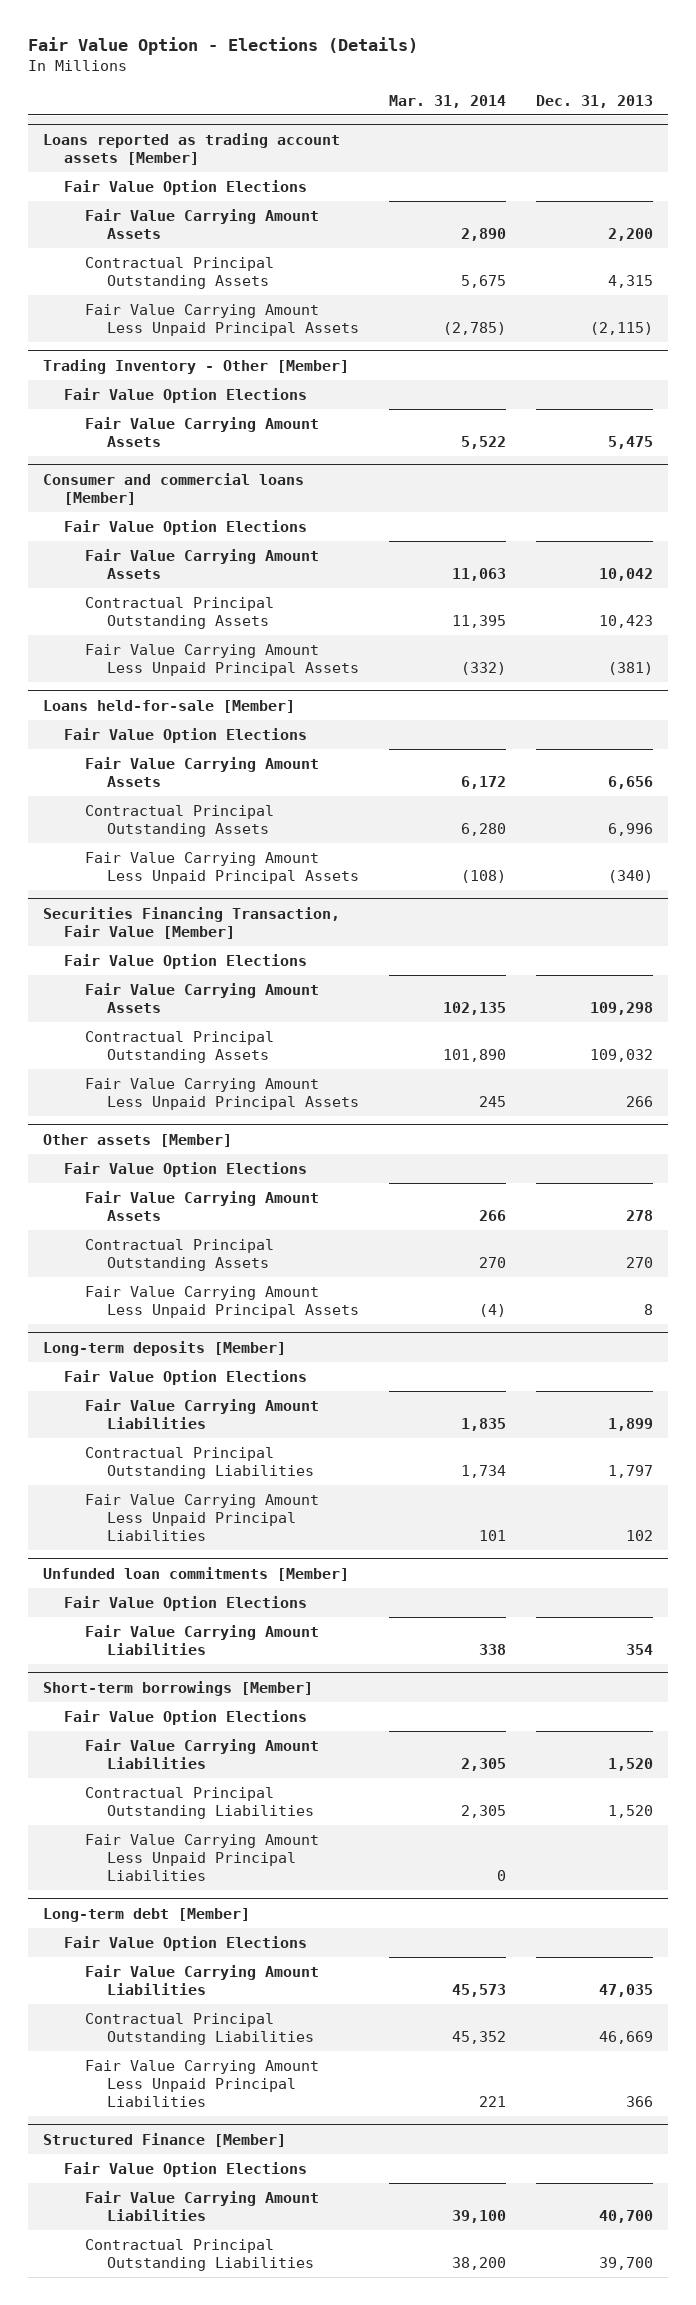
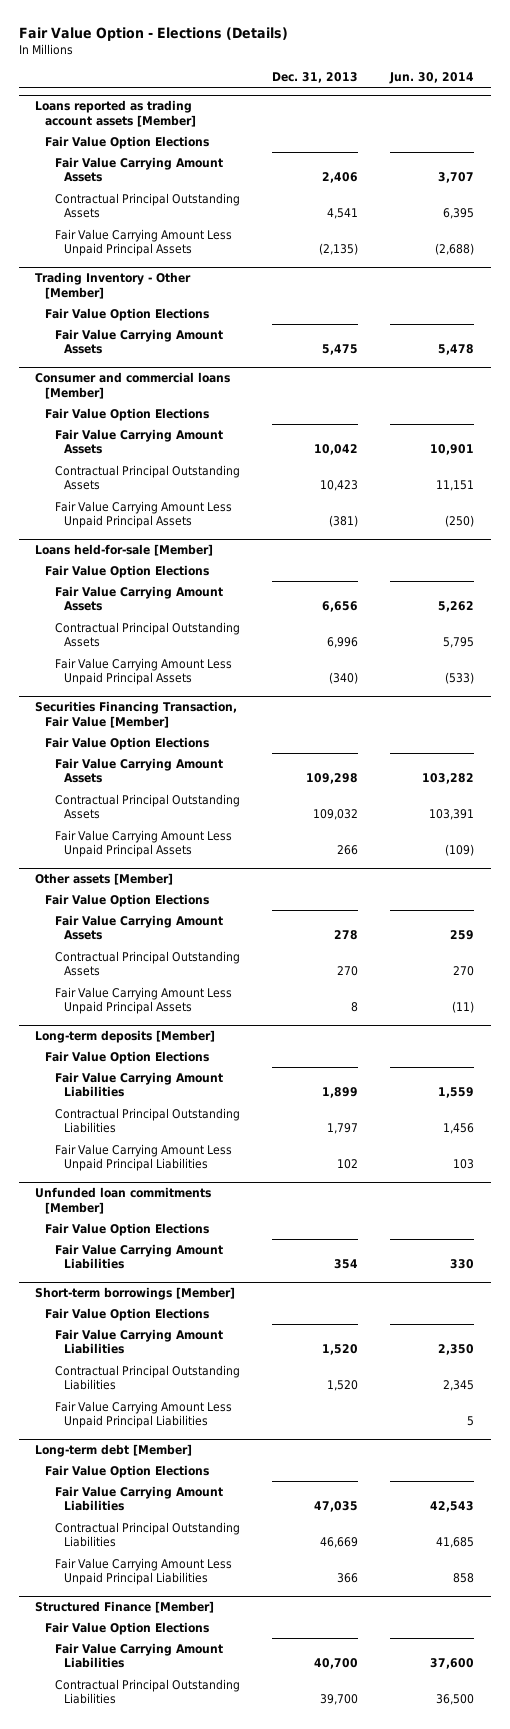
- | Mar. 31, 2014 | Dec. 31, 2013
+ | Dec. 31, 2013 | Jun. 30, 2014
@ Loans reported as trading account assets [Member]
- Fair Value Carrying Amount Assets | 2,890 | 2,200
- Contractual Principal Outstanding Assets | 5,675 | 4,315
- Fair Value Carrying Amount Less Unpaid Principal Assets | (2,785) | (2,115)
+ Fair Value Carrying Amount Assets | 2,406 | 3,707
+ Contractual Principal Outstanding Assets | 4,541 | 6,395
+ Fair Value Carrying Amount Less Unpaid Principal Assets | (2,135) | (2,688)

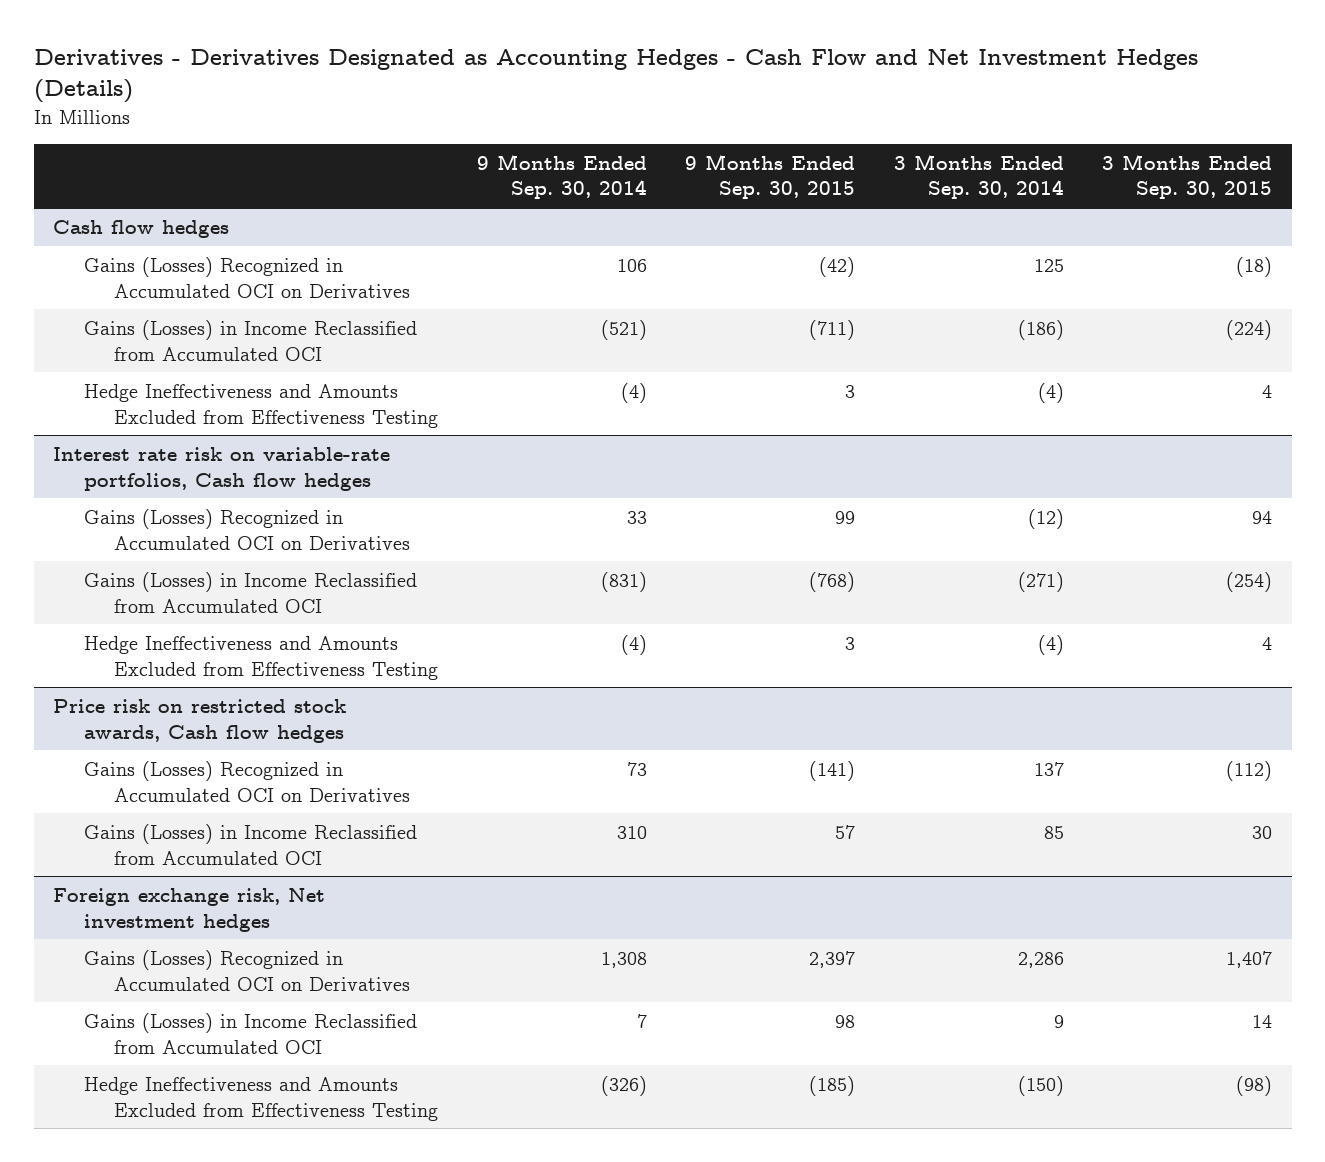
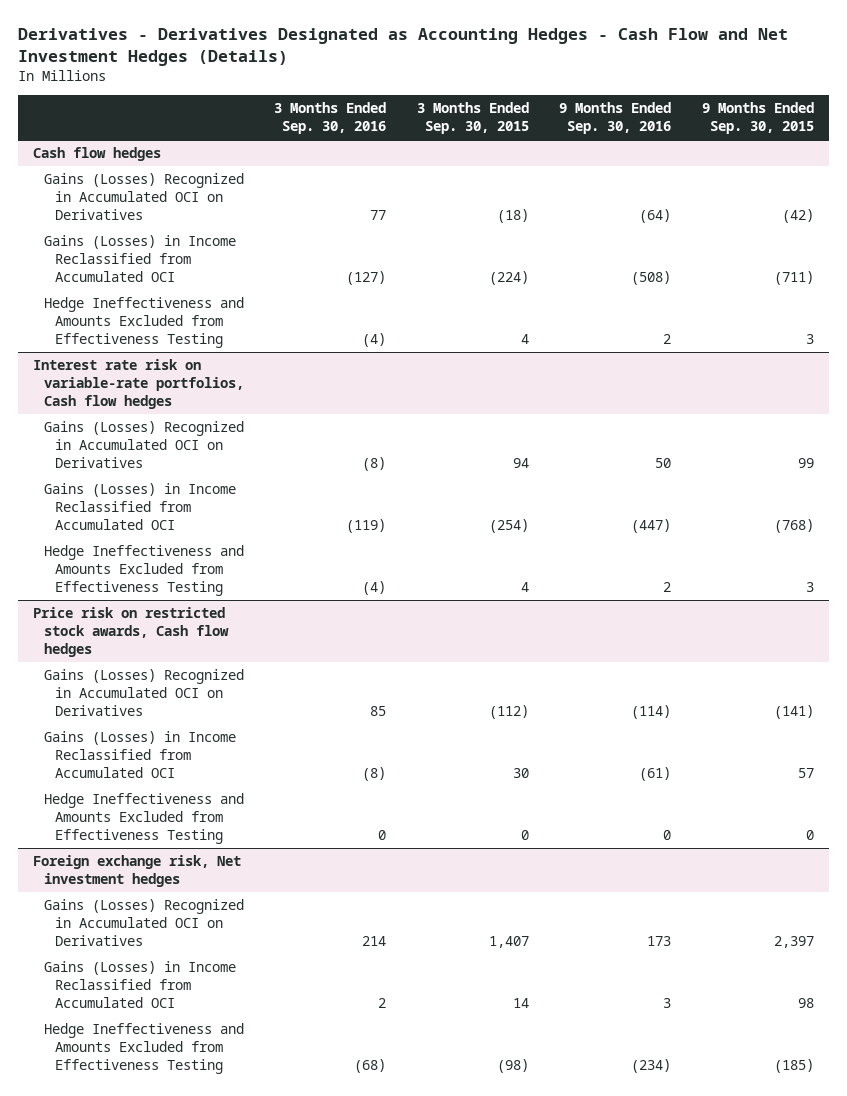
- | 9 Months Ended Sep. 30, 2014 | 9 Months Ended Sep. 30, 2015 | 3 Months Ended Sep. 30, 2014 | 3 Months Ended Sep. 30, 2015
+ | 3 Months Ended Sep. 30, 2016 | 3 Months Ended Sep. 30, 2015 | 9 Months Ended Sep. 30, 2016 | 9 Months Ended Sep. 30, 2015
@ Price risk on restricted stock awards, Cash flow hedges
+ Hedge Ineffectiveness and Amounts Excluded from Effectiveness Testing | 0 | 0 | 0 | 0

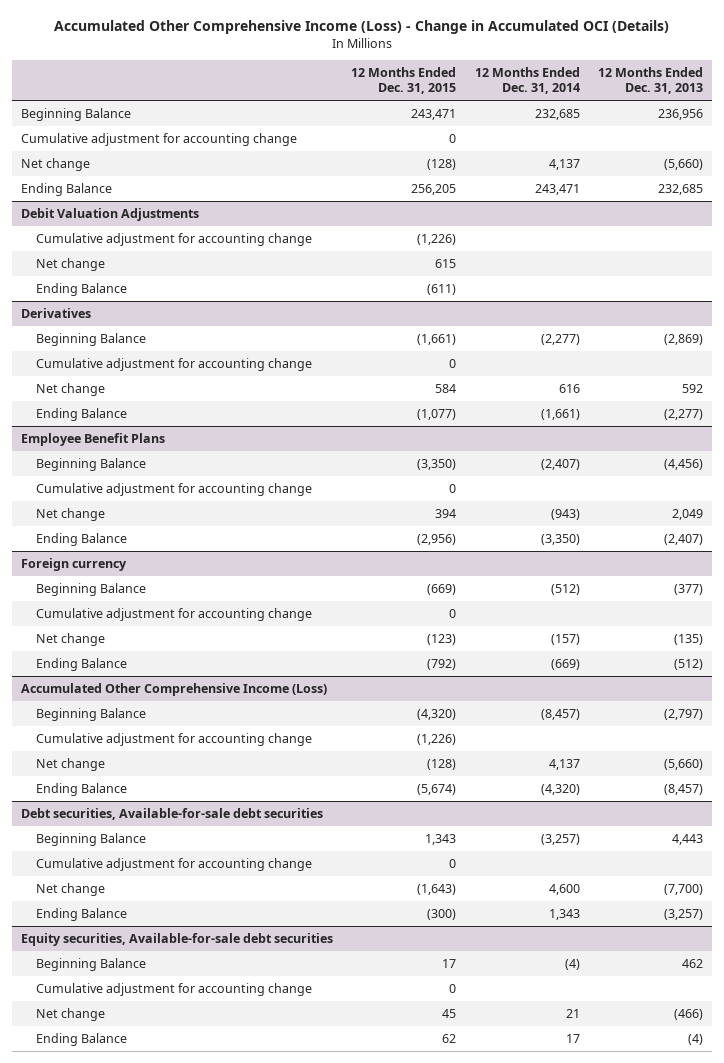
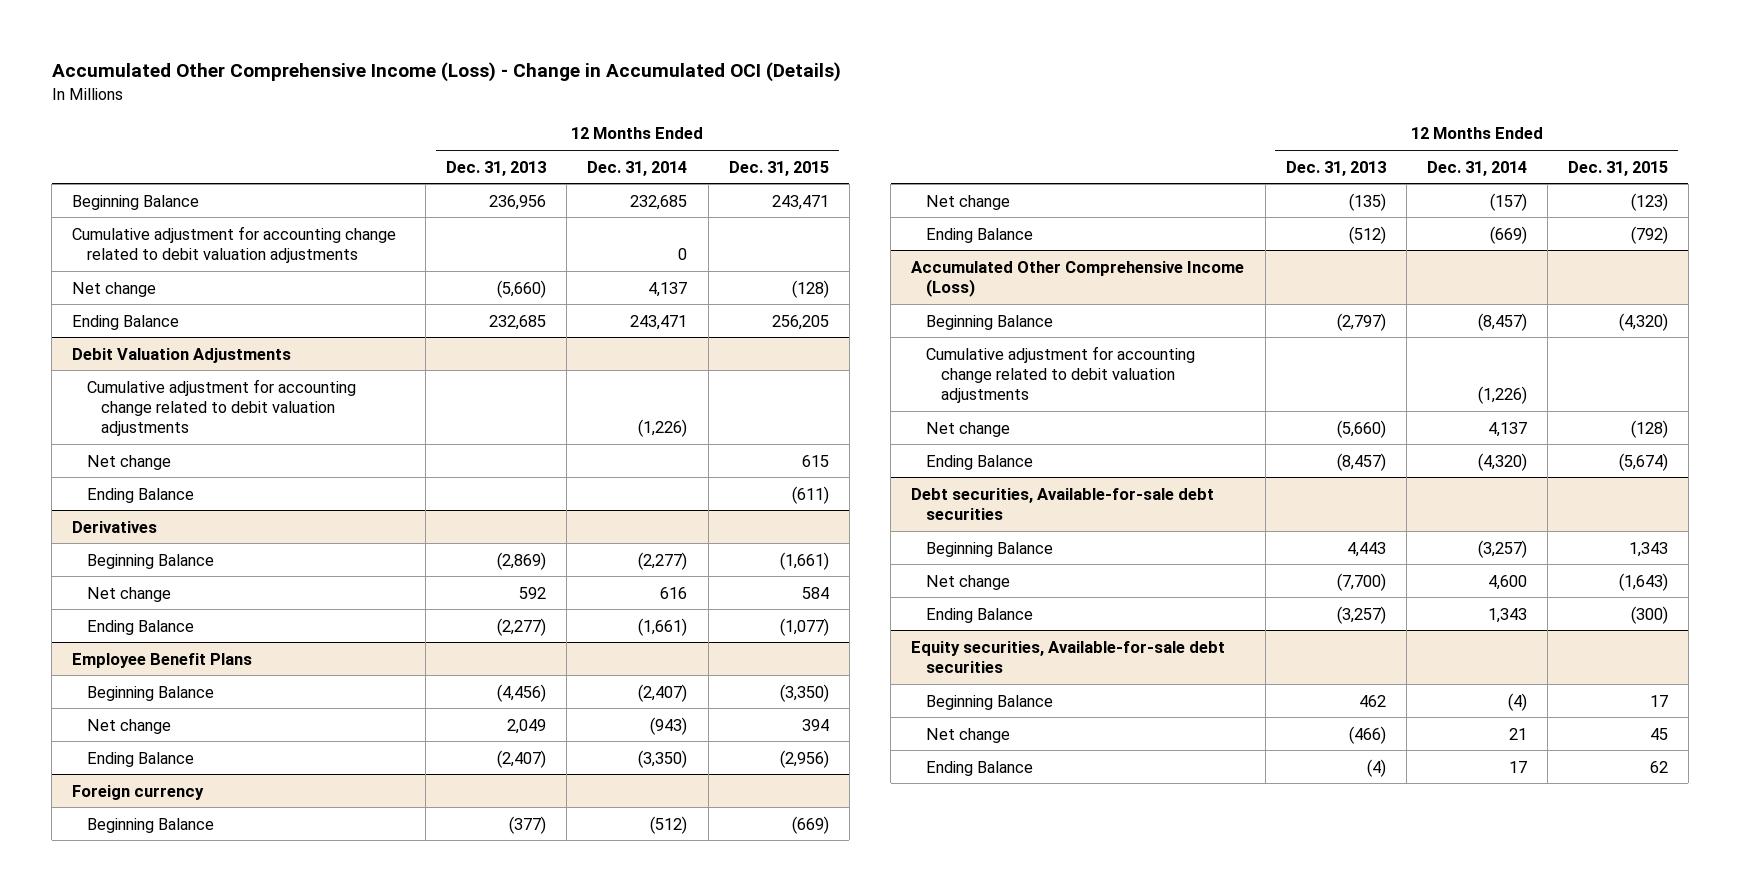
- | 12 Months Ended Dec. 31, 2015 | 12 Months Ended Dec. 31, 2014 | 12 Months Ended Dec. 31, 2013
+ | 12 Months Ended Dec. 31, 2013 | 12 Months Ended Dec. 31, 2014 | 12 Months Ended Dec. 31, 2015
- Cumulative adjustment for accounting change | 0 | |
+ Cumulative adjustment for accounting change related to debit valuation adjustments | | 0 |
@ Debit Valuation Adjustments
- Cumulative adjustment for accounting change | (1,226) | |
+ Cumulative adjustment for accounting change related to debit valuation adjustments | | (1,226) |
@ Derivatives
- Cumulative adjustment for accounting change | 0 | |
@ Employee Benefit Plans
- Cumulative adjustment for accounting change | 0 | |
@ Foreign currency
- Cumulative adjustment for accounting change | 0 | |
@ Accumulated Other Comprehensive Income (Loss)
- Cumulative adjustment for accounting change | (1,226) | |
+ Cumulative adjustment for accounting change related to debit valuation adjustments | | (1,226) |
@ Debt securities, Available-for-sale debt securities
- Cumulative adjustment for accounting change | 0 | |
@ Equity securities, Available-for-sale debt securities
- Cumulative adjustment for accounting change | 0 | |

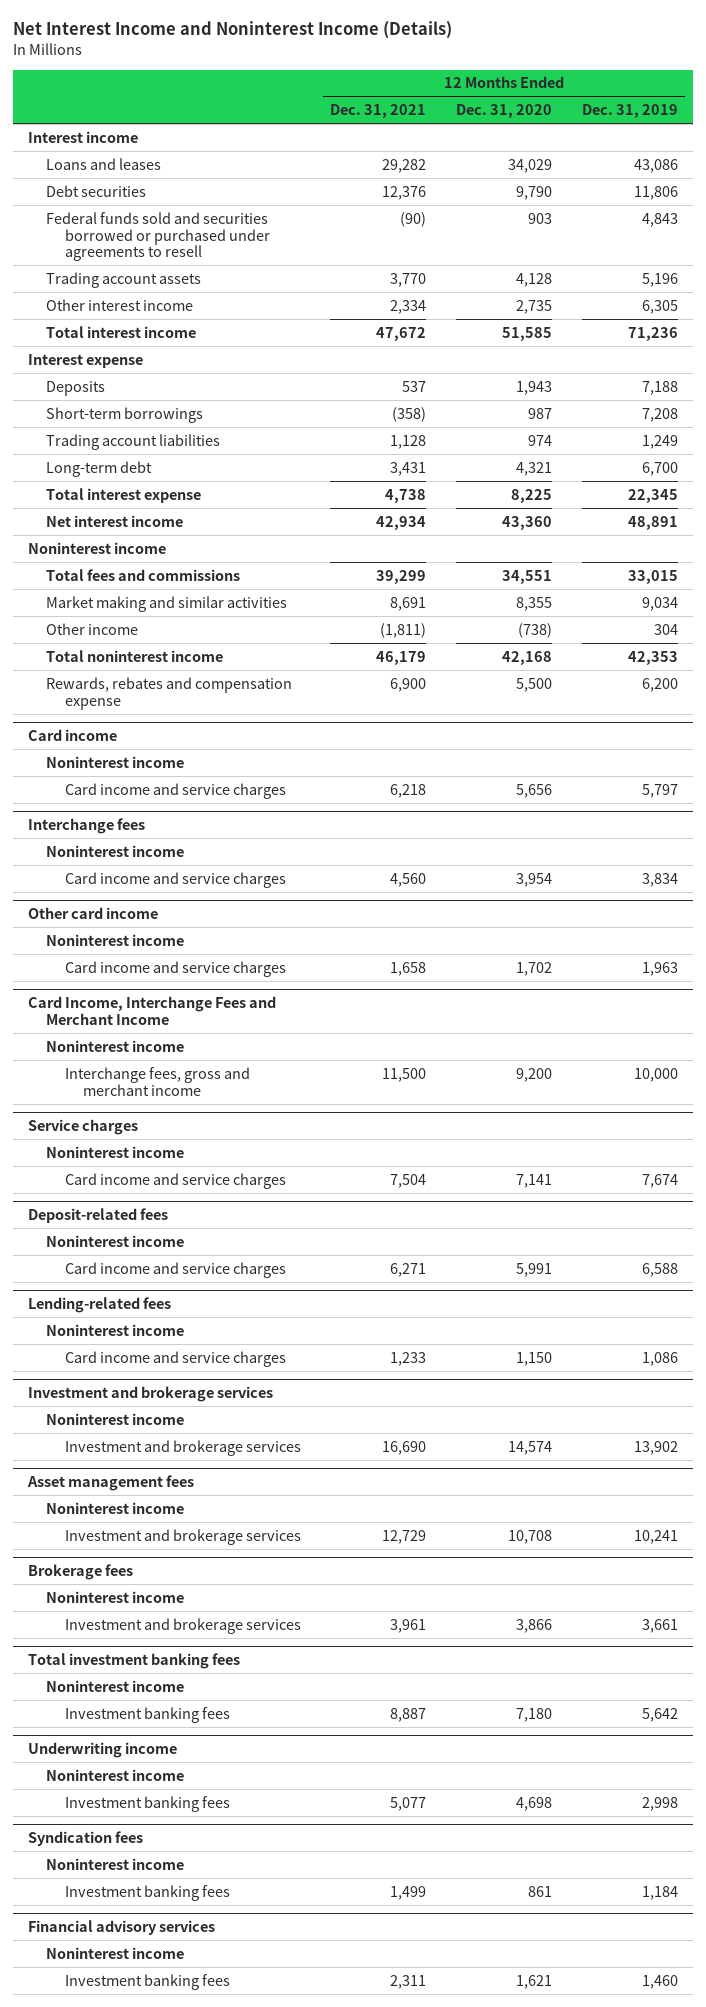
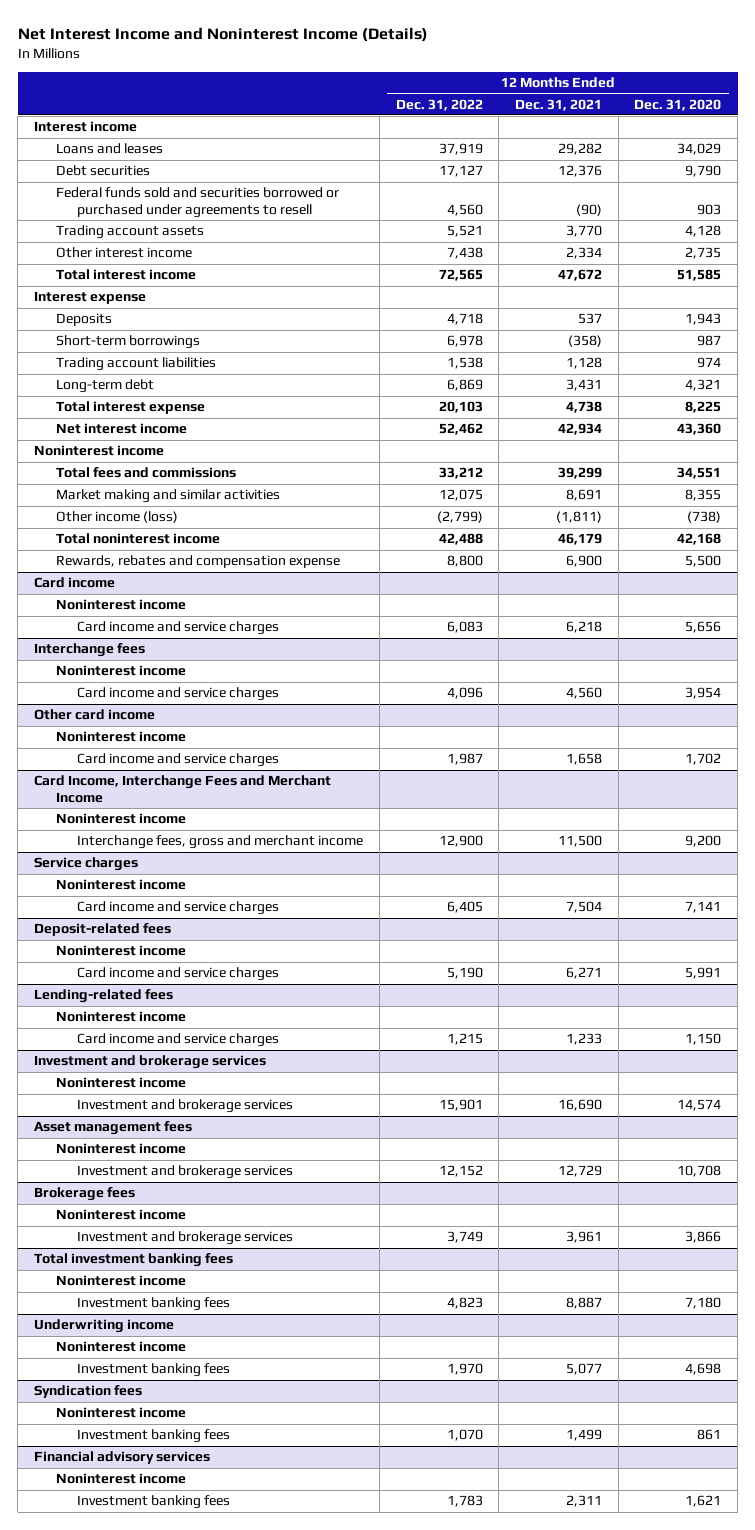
- | 12 Months Ended Dec. 31, 2021 | 12 Months Ended Dec. 31, 2020 | 12 Months Ended Dec. 31, 2019
+ | 12 Months Ended Dec. 31, 2022 | 12 Months Ended Dec. 31, 2021 | 12 Months Ended Dec. 31, 2020
- Other income | (1,811) | (738) | 304
+ Other income (loss) | (2,799) | (1,811) | (738)

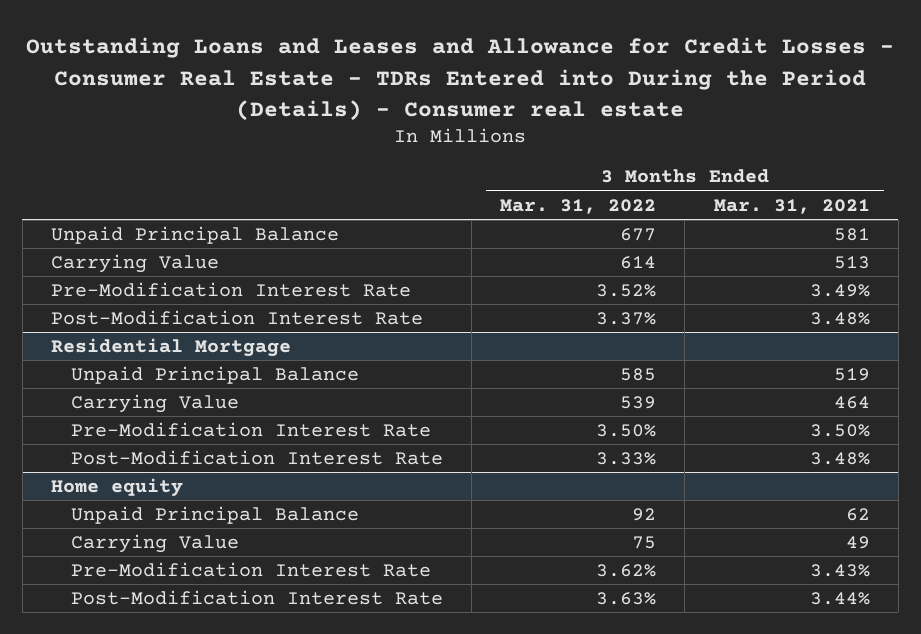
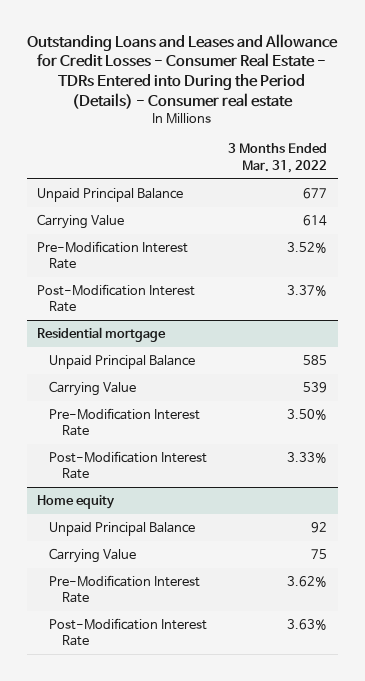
- | 3 Months Ended Mar. 31, 2022 | 3 Months Ended Mar. 31, 2021
+ | 3 Months Ended Mar. 31, 2022
- Residential Mortgage
+ Residential mortgage

